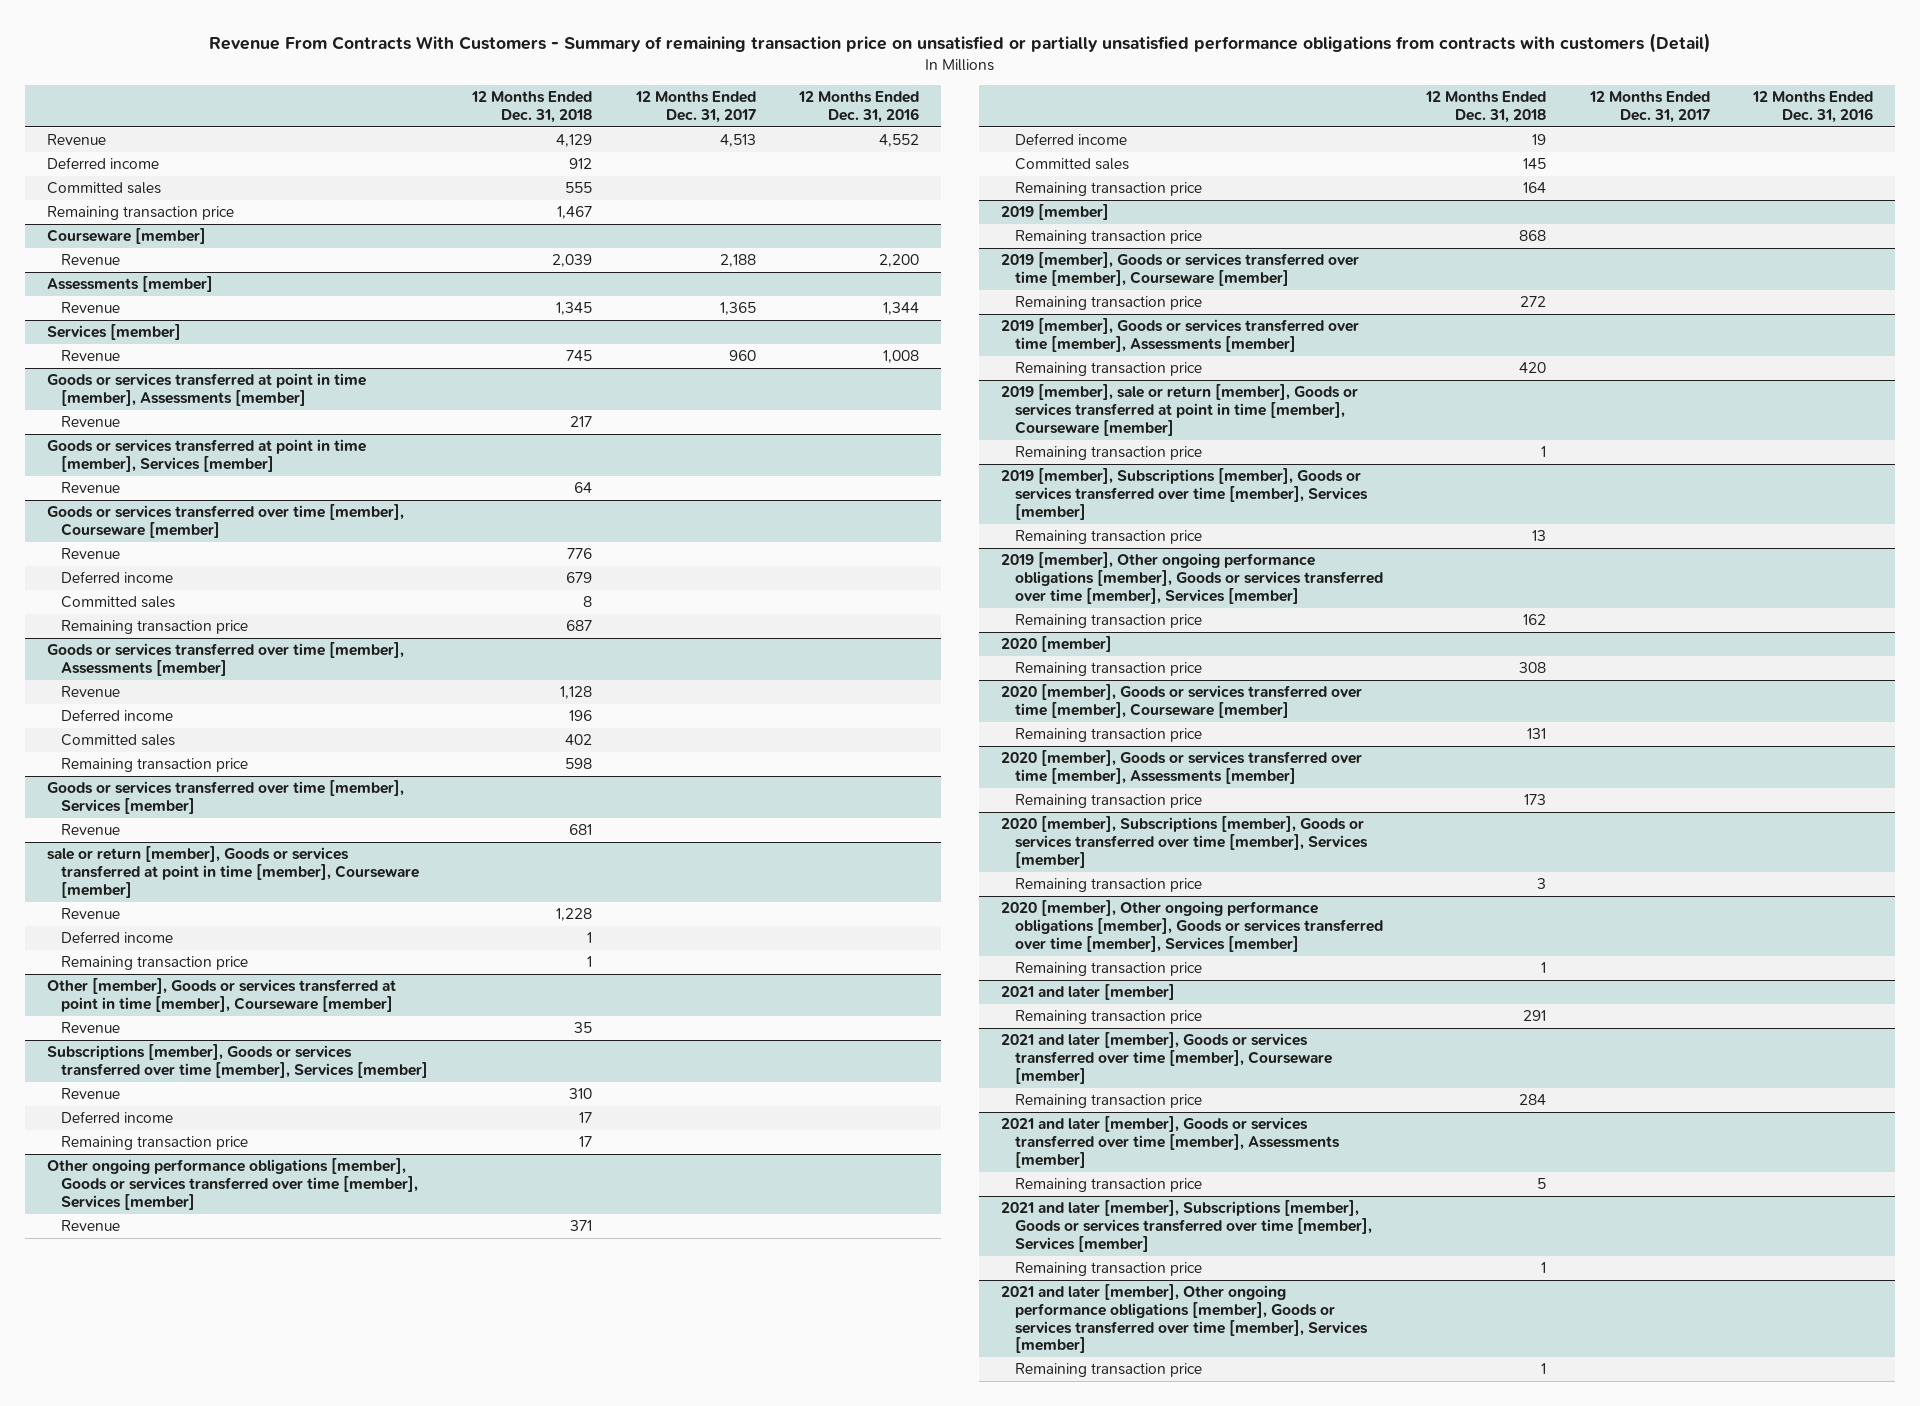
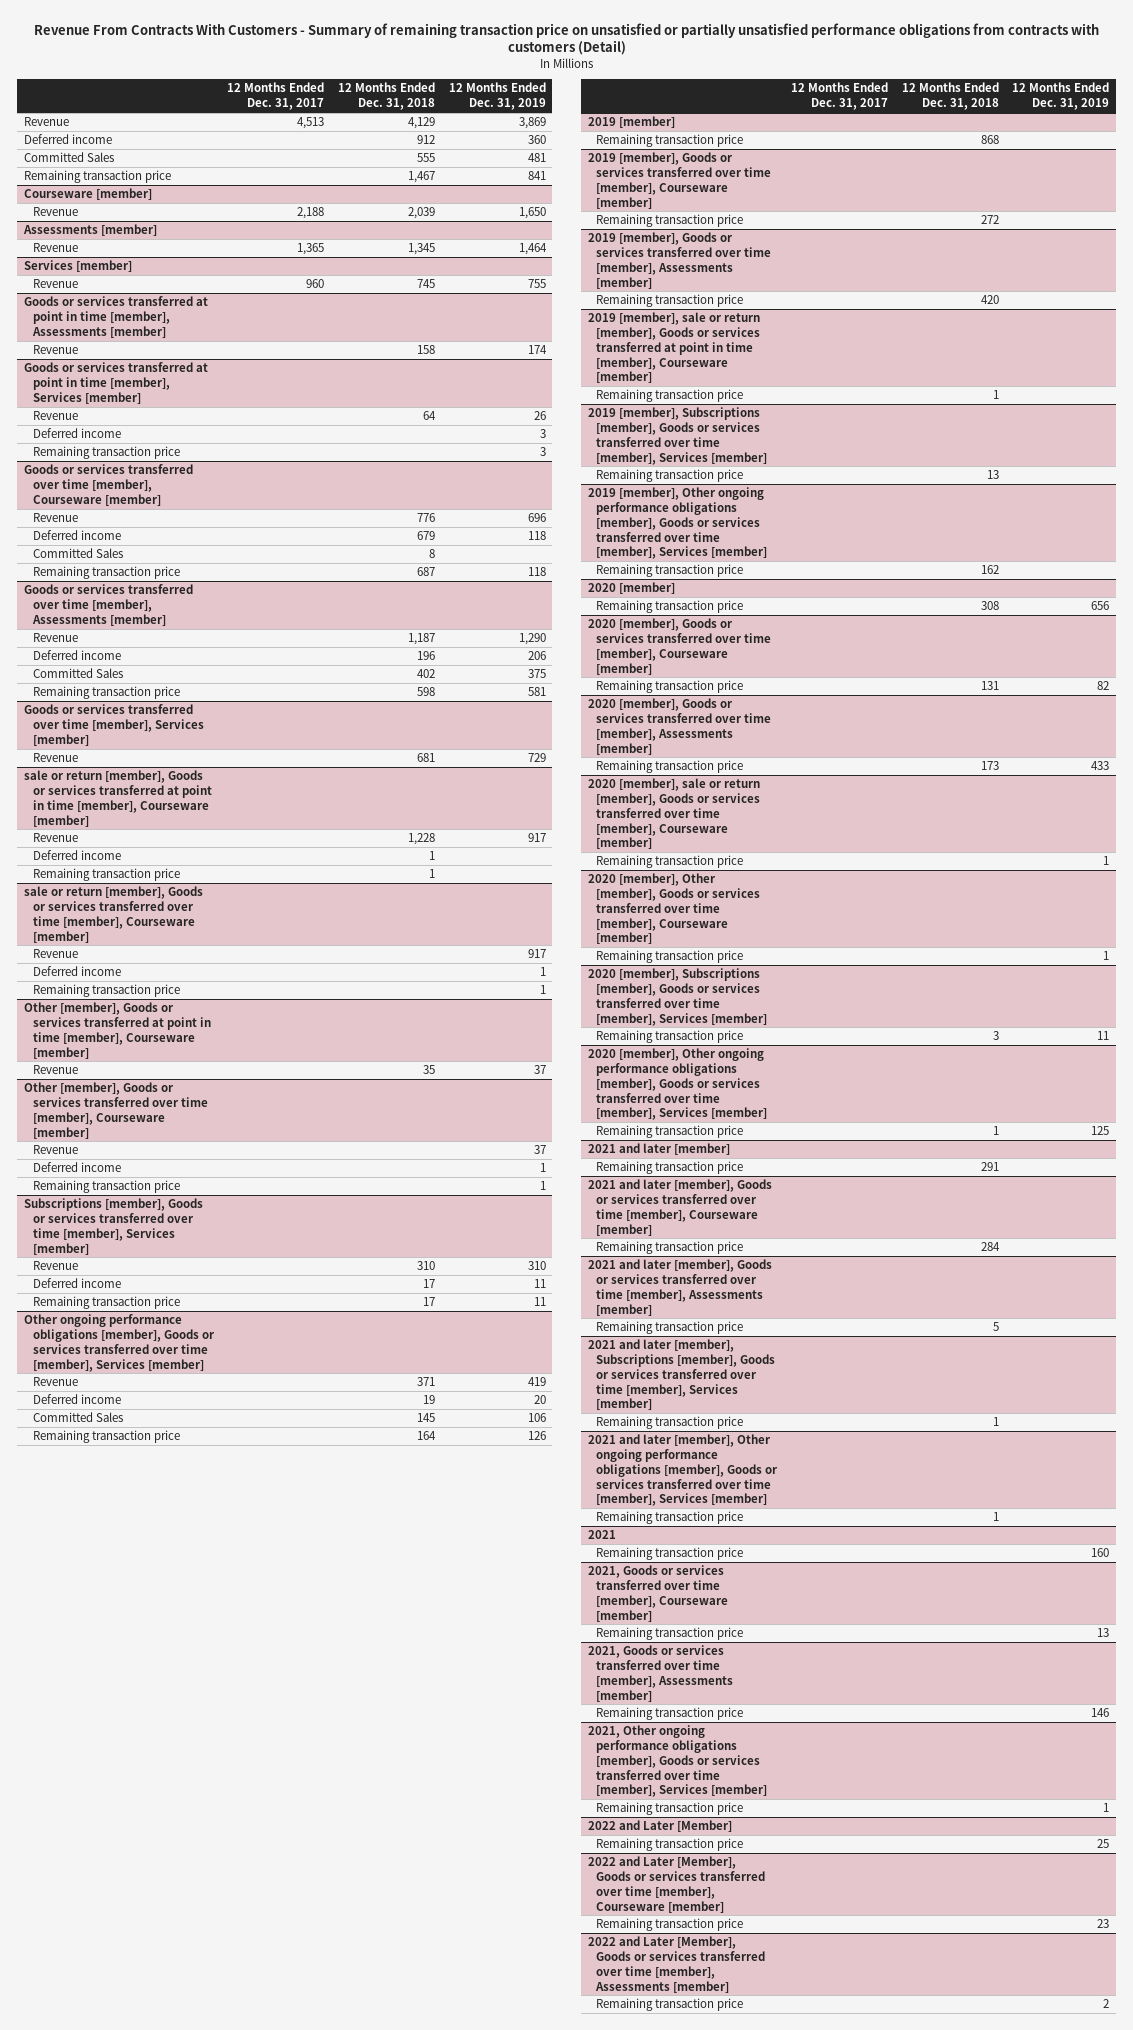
- | 12 Months Ended Dec. 31, 2018 | 12 Months Ended Dec. 31, 2017 | 12 Months Ended Dec. 31, 2016
+ | 12 Months Ended Dec. 31, 2017 | 12 Months Ended Dec. 31, 2018 | 12 Months Ended Dec. 31, 2019
- Committed sales | 555 | |
+ Committed Sales | | 555 | 481
@ Goods or services transferred at point in time [member], Assessments [member]
- Revenue | 217 | |
+ Revenue | | 158 | 174
@ Goods or services transferred at point in time [member], Services [member]
+ Deferred income | | | 3
+ Remaining transaction price | | | 3
@ Goods or services transferred over time [member], Courseware [member]
- Committed sales | 8 | |
+ Committed Sales | | 8 |
@ Goods or services transferred over time [member], Assessments [member]
- Revenue | 1,128 | |
+ Revenue | | 1,187 | 1,290
- Committed sales | 402 | |
+ Committed Sales | | 402 | 375
+ sale or return [member], Goods or services transferred over time [member], Courseware [member]
+ Revenue | | | 917
+ Deferred income | | | 1
+ Remaining transaction price | | | 1
+ Other [member], Goods or services transferred over time [member], Courseware [member]
+ Revenue | | | 37
+ Deferred income | | | 1
+ Remaining transaction price | | | 1
@ Other ongoing performance obligations [member], Goods or services transferred over time [member], Services [member]
- Committed sales | 145 | |
+ Committed Sales | | 145 | 106
+ 2020 [member], sale or return [member], Goods or services transferred over time [member], Courseware [member]
+ Remaining transaction price | | | 1
+ 2020 [member], Other [member], Goods or services transferred over time [member], Courseware [member]
+ Remaining transaction price | | | 1
+ 2021
+ Remaining transaction price | | | 160
+ 2021, Goods or services transferred over time [member], Courseware [member]
+ Remaining transaction price | | | 13
+ 2021, Goods or services transferred over time [member], Assessments [member]
+ Remaining transaction price | | | 146
+ 2021, Other ongoing performance obligations [member], Goods or services transferred over time [member], Services [member]
+ Remaining transaction price | | | 1
+ 2022 and Later [Member]
+ Remaining transaction price | | | 25
+ 2022 and Later [Member], Goods or services transferred over time [member], Courseware [member]
+ Remaining transaction price | | | 23
+ 2022 and Later [Member], Goods or services transferred over time [member], Assessments [member]
+ Remaining transaction price | | | 2

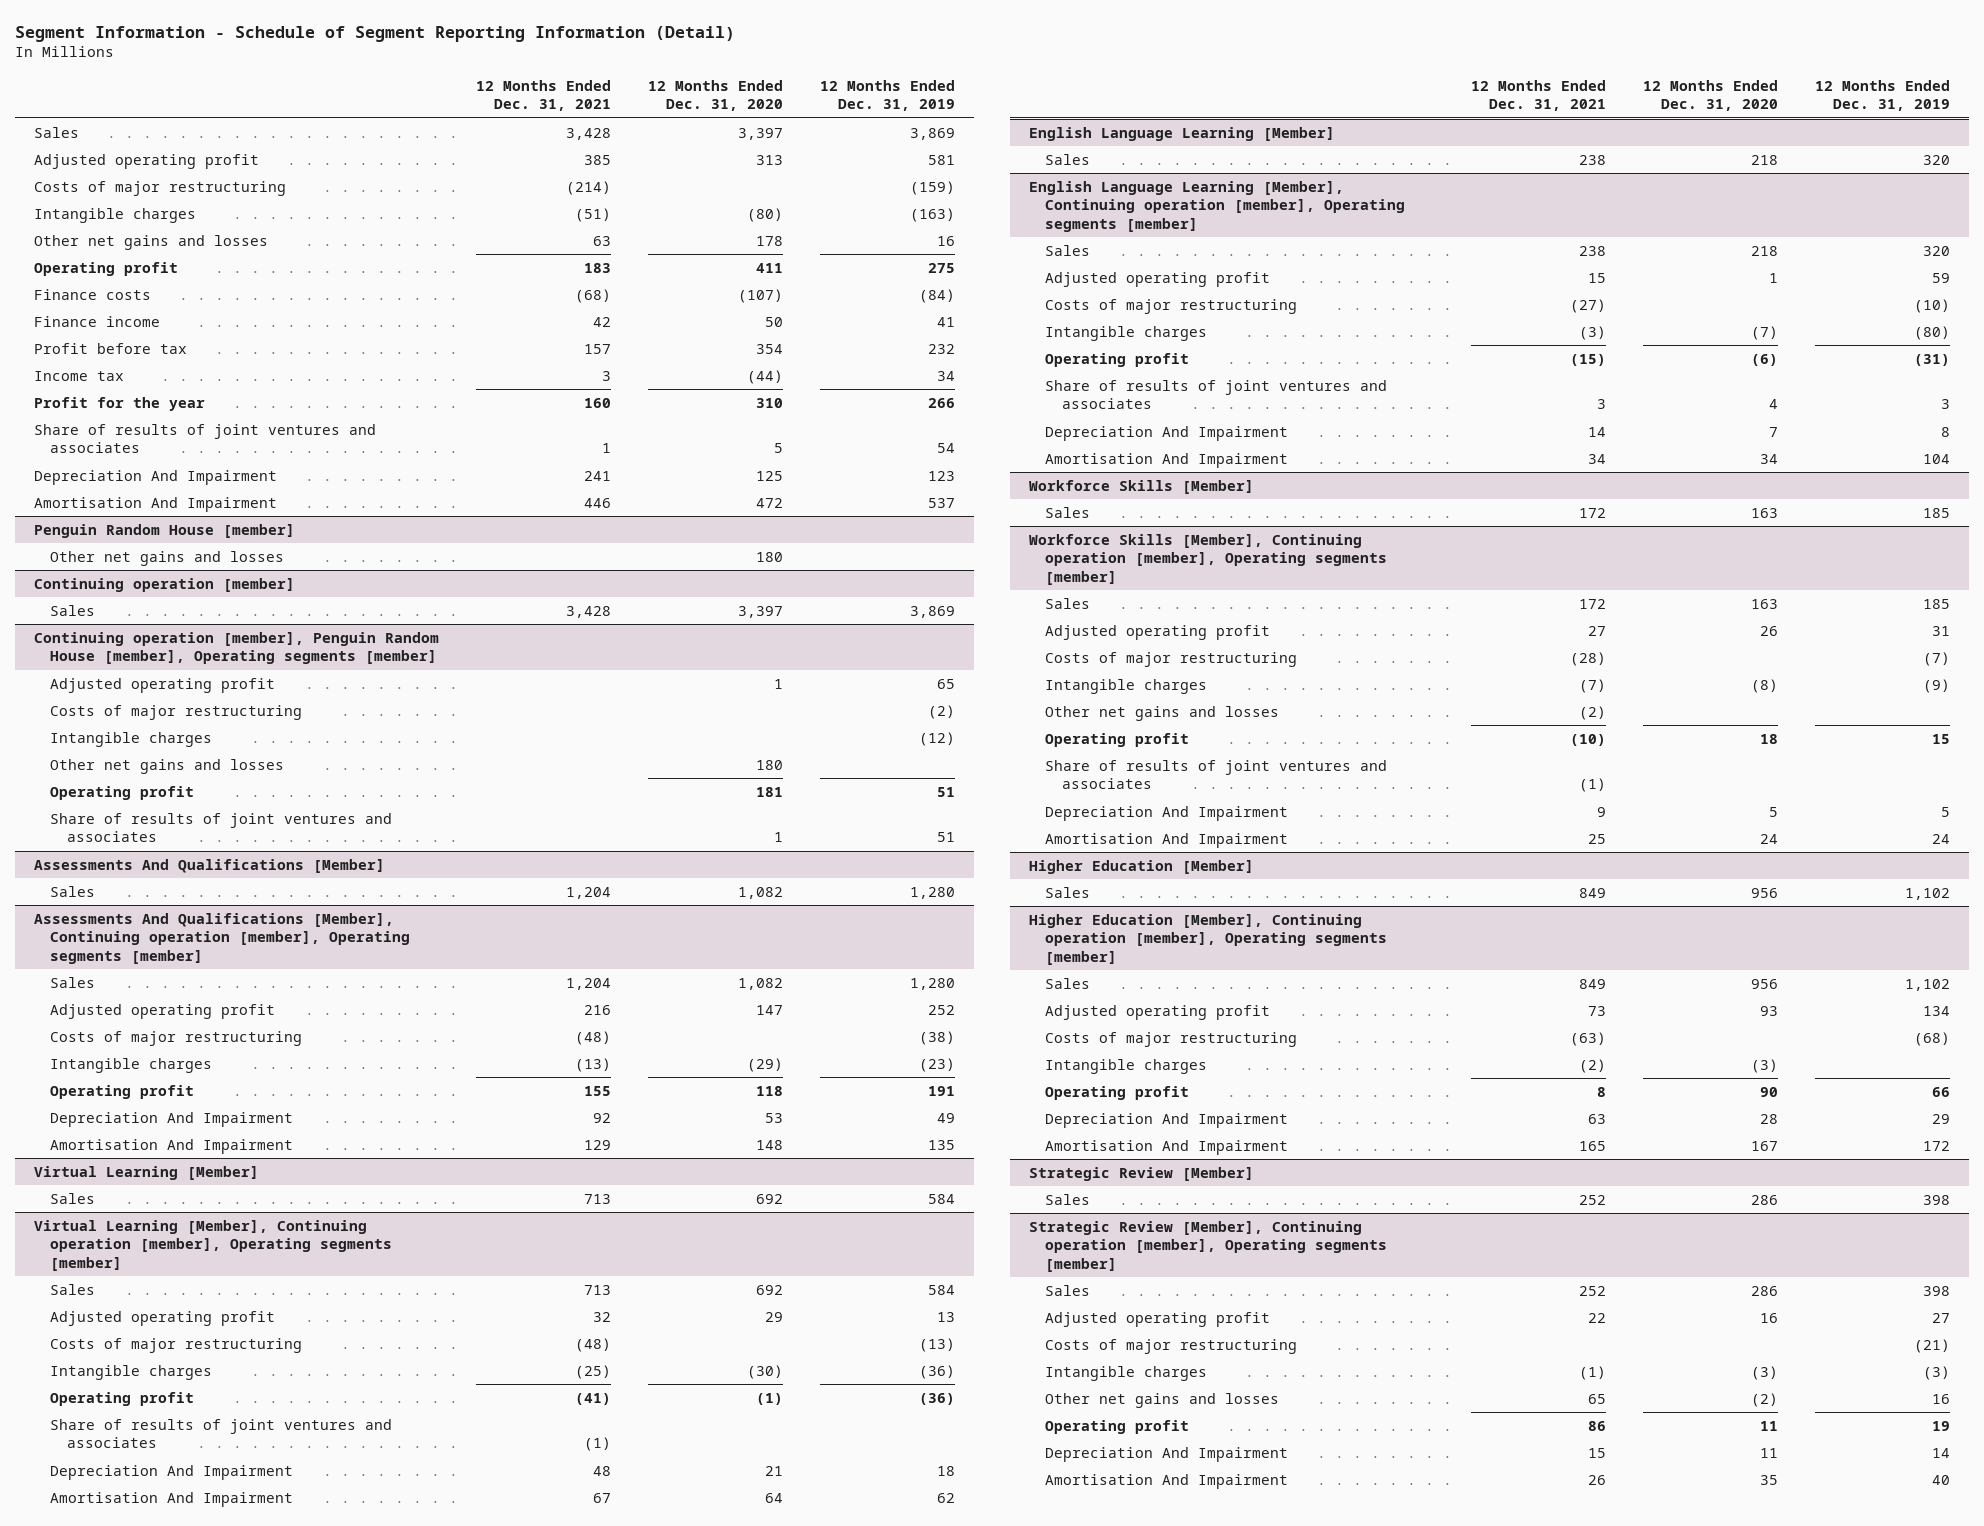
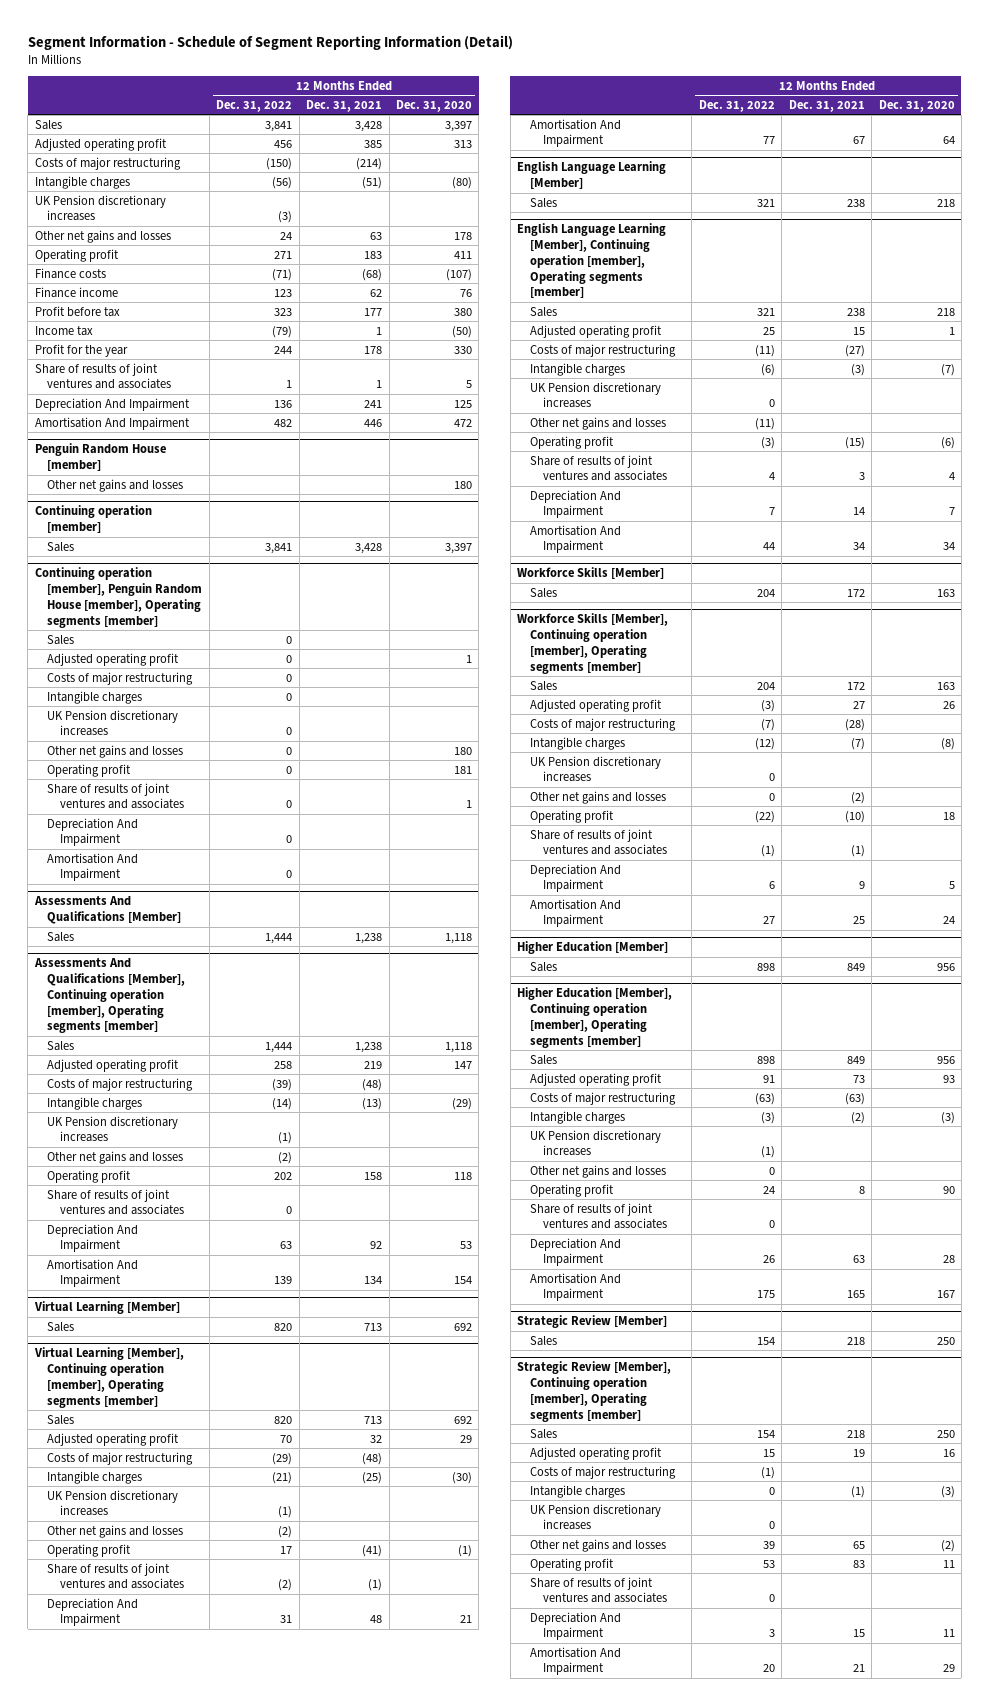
- | 12 Months Ended Dec. 31, 2021 | 12 Months Ended Dec. 31, 2020 | 12 Months Ended Dec. 31, 2019
+ | 12 Months Ended Dec. 31, 2022 | 12 Months Ended Dec. 31, 2021 | 12 Months Ended Dec. 31, 2020
+ UK Pension discretionary increases | (3) | |
- Finance income | 42 | 50 | 41
- Profit before tax | 157 | 354 | 232
- Income tax | 3 | (44) | 34
- Profit for the year | 160 | 310 | 266
+ Finance income | 123 | 62 | 76
+ Profit before tax | 323 | 177 | 380
+ Income tax | (79) | 1 | (50)
+ Profit for the year | 244 | 178 | 330
@ Continuing operation [member], Penguin Random House [member], Operating segments [member]
+ Sales | 0 | |
+ UK Pension discretionary increases | 0 | |
+ Depreciation And Impairment | 0 | |
+ Amortisation And Impairment | 0 | |
@ Assessments And Qualifications [Member]
- Sales | 1,204 | 1,082 | 1,280
+ Sales | 1,444 | 1,238 | 1,118
@ Assessments And Qualifications [Member], Continuing operation [member], Operating segments [member]
- Sales | 1,204 | 1,082 | 1,280
- Adjusted operating profit | 216 | 147 | 252
+ Sales | 1,444 | 1,238 | 1,118
+ Adjusted operating profit | 258 | 219 | 147
- Operating profit | 155 | 118 | 191
+ UK Pension discretionary increases | (1) | |
+ Other net gains and losses | (2) | |
+ Operating profit | 202 | 158 | 118
+ Share of results of joint ventures and associates | 0 | |
- Amortisation And Impairment | 129 | 148 | 135
+ Amortisation And Impairment | 139 | 134 | 154
@ Virtual Learning [Member], Continuing operation [member], Operating segments [member]
+ UK Pension discretionary increases | (1) | |
+ Other net gains and losses | (2) | |
@ English Language Learning [Member], Continuing operation [member], Operating segments [member]
+ UK Pension discretionary increases | 0 | |
+ Other net gains and losses | (11) | |
@ Workforce Skills [Member], Continuing operation [member], Operating segments [member]
+ UK Pension discretionary increases | 0 | |
@ Higher Education [Member], Continuing operation [member], Operating segments [member]
+ UK Pension discretionary increases | (1) | |
+ Other net gains and losses | 0 | |
+ Share of results of joint ventures and associates | 0 | |
@ Strategic Review [Member]
- Sales | 252 | 286 | 398
+ Sales | 154 | 218 | 250
@ Strategic Review [Member], Continuing operation [member], Operating segments [member]
- Sales | 252 | 286 | 398
- Adjusted operating profit | 22 | 16 | 27
+ Sales | 154 | 218 | 250
+ Adjusted operating profit | 15 | 19 | 16
+ UK Pension discretionary increases | 0 | |
- Operating profit | 86 | 11 | 19
+ Operating profit | 53 | 83 | 11
+ Share of results of joint ventures and associates | 0 | |
- Amortisation And Impairment | 26 | 35 | 40
+ Amortisation And Impairment | 20 | 21 | 29

